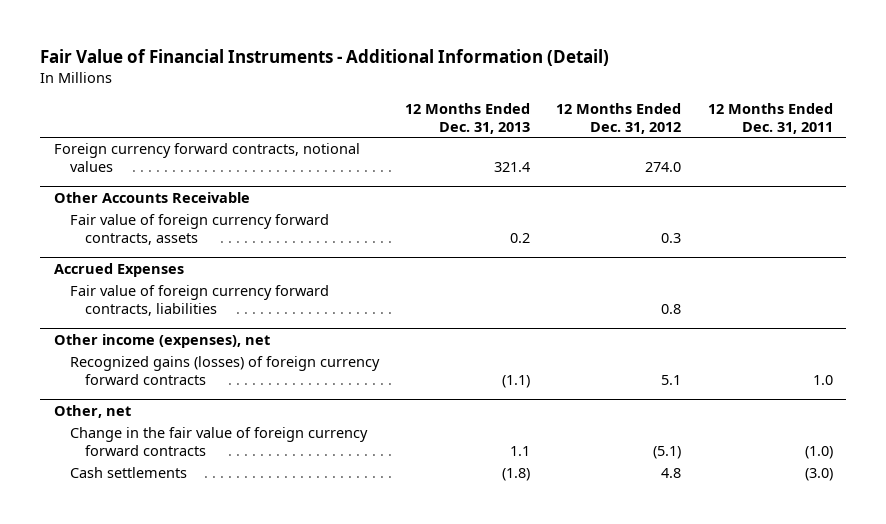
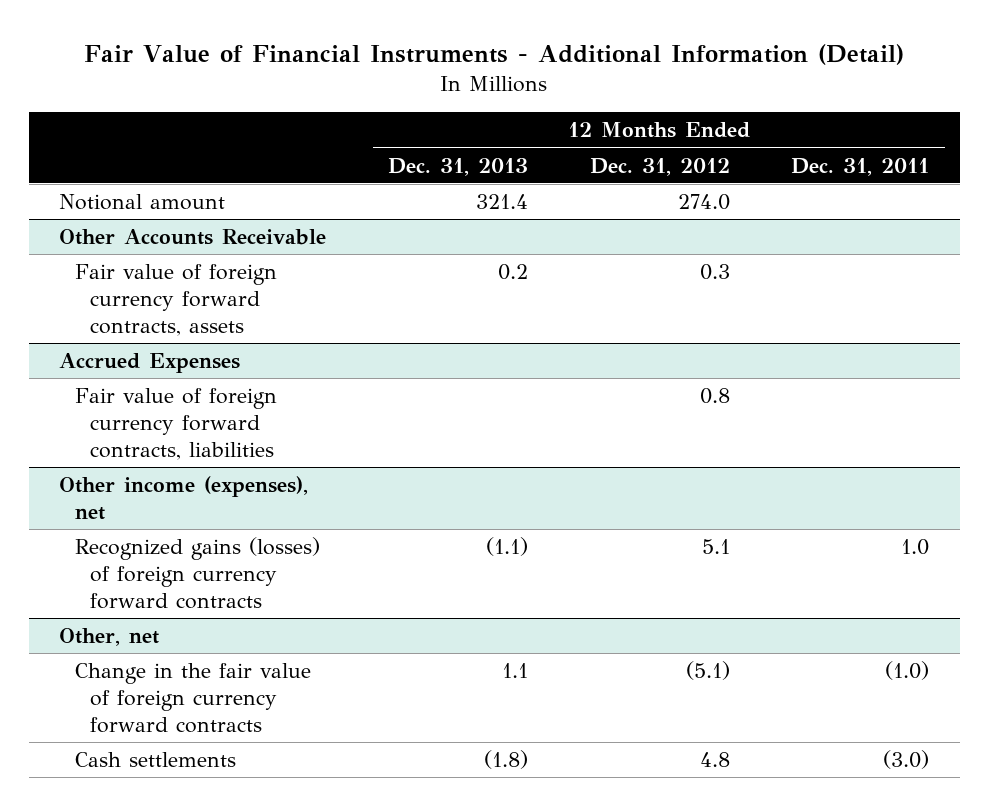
- Foreign currency forward contracts, notional values | 321.4 | 274.0 |
+ Notional amount | 321.4 | 274.0 |

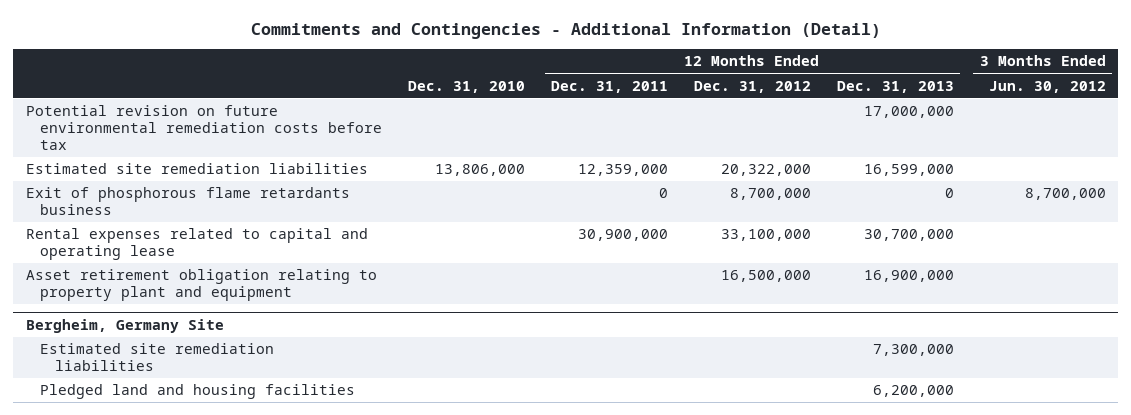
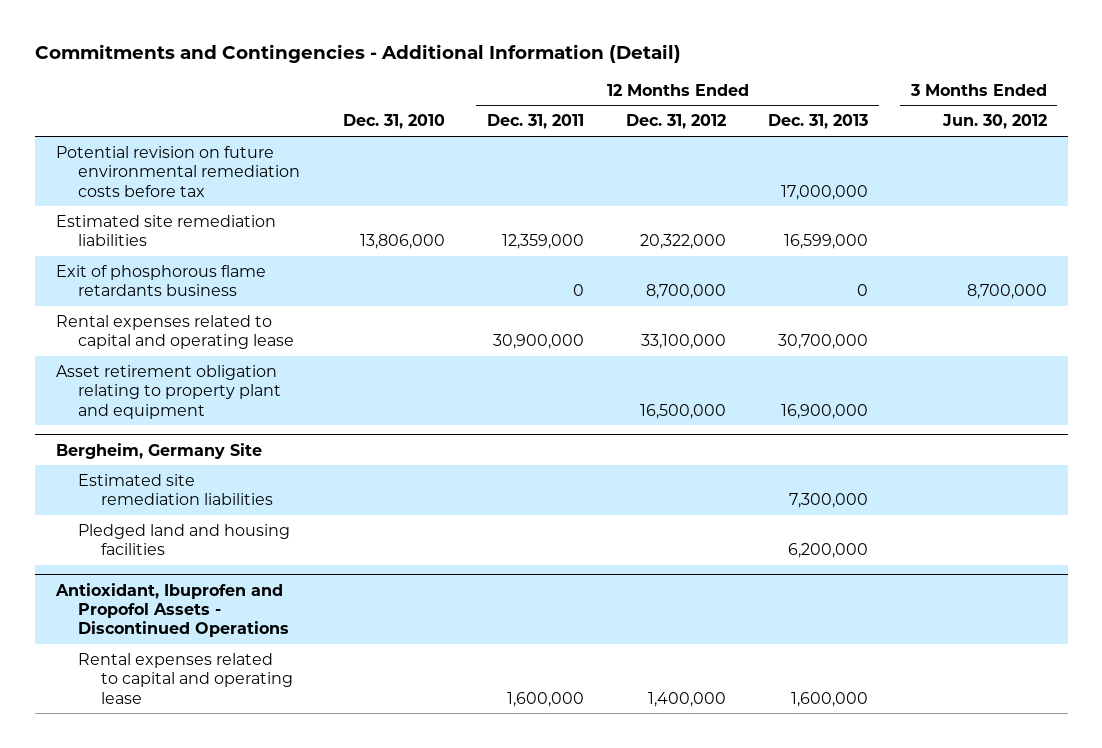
+ Antioxidant, Ibuprofen and Propofol Assets - Discontinued Operations
+ Rental expenses related to capital and operating lease | | 1,600,000 | 1,400,000 | 1,600,000 |

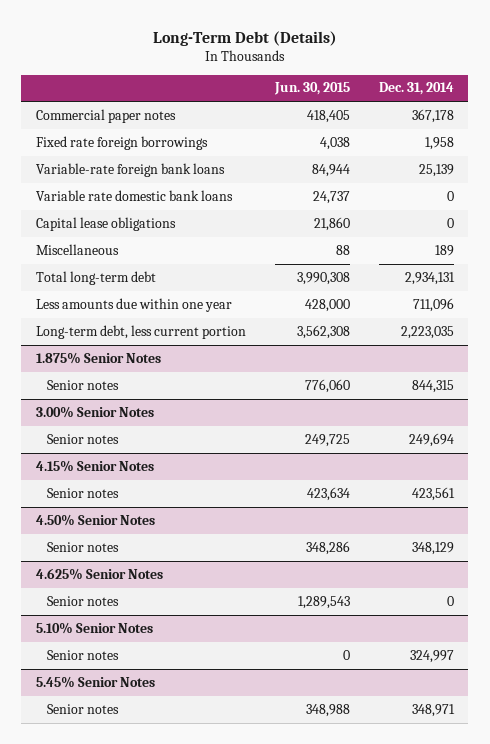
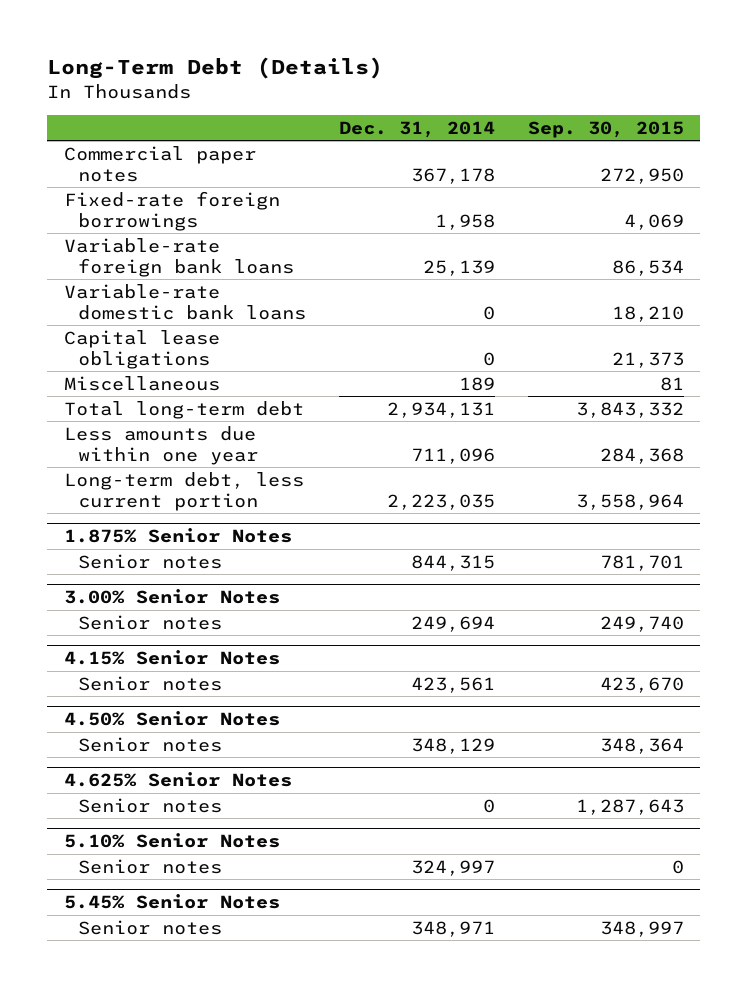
- | Jun. 30, 2015 | Dec. 31, 2014
+ | Dec. 31, 2014 | Sep. 30, 2015
- Fixed rate foreign borrowings | 4,038 | 1,958
+ Fixed-rate foreign borrowings | 1,958 | 4,069
- Variable rate domestic bank loans | 24,737 | 0
+ Variable-rate domestic bank loans | 0 | 18,210

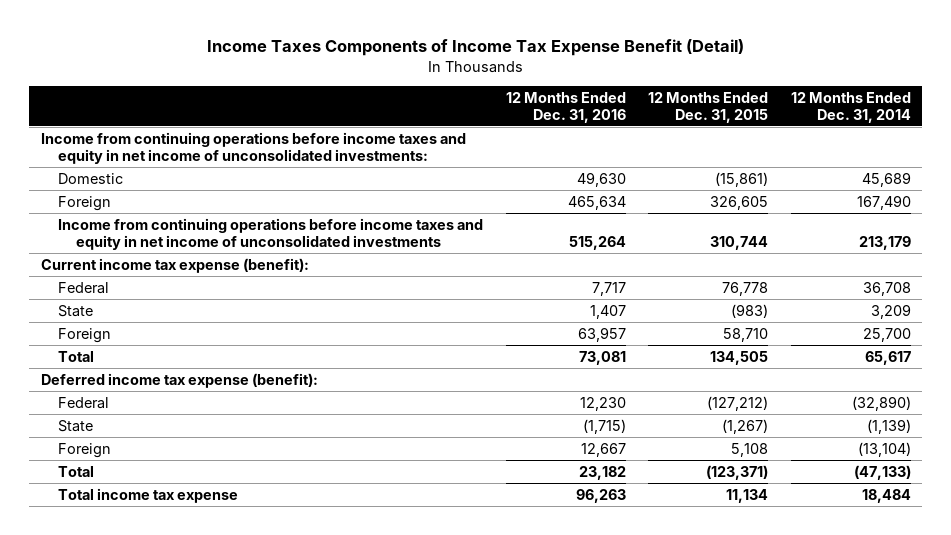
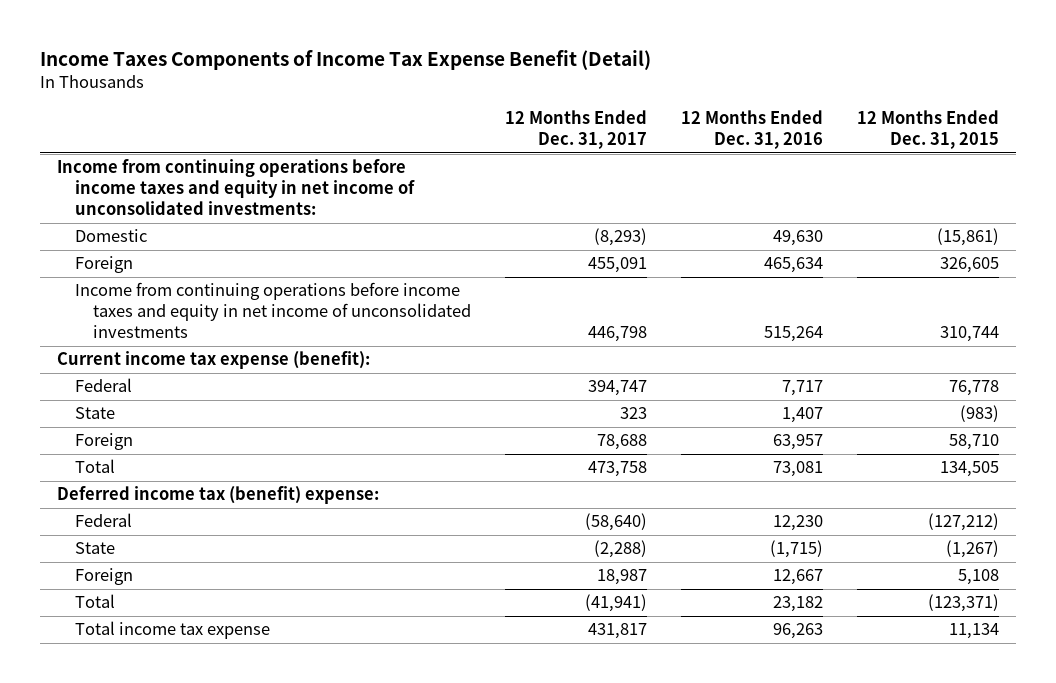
- | 12 Months Ended Dec. 31, 2016 | 12 Months Ended Dec. 31, 2015 | 12 Months Ended Dec. 31, 2014
+ | 12 Months Ended Dec. 31, 2017 | 12 Months Ended Dec. 31, 2016 | 12 Months Ended Dec. 31, 2015
- Deferred income tax expense (benefit):
+ Deferred income tax (benefit) expense:

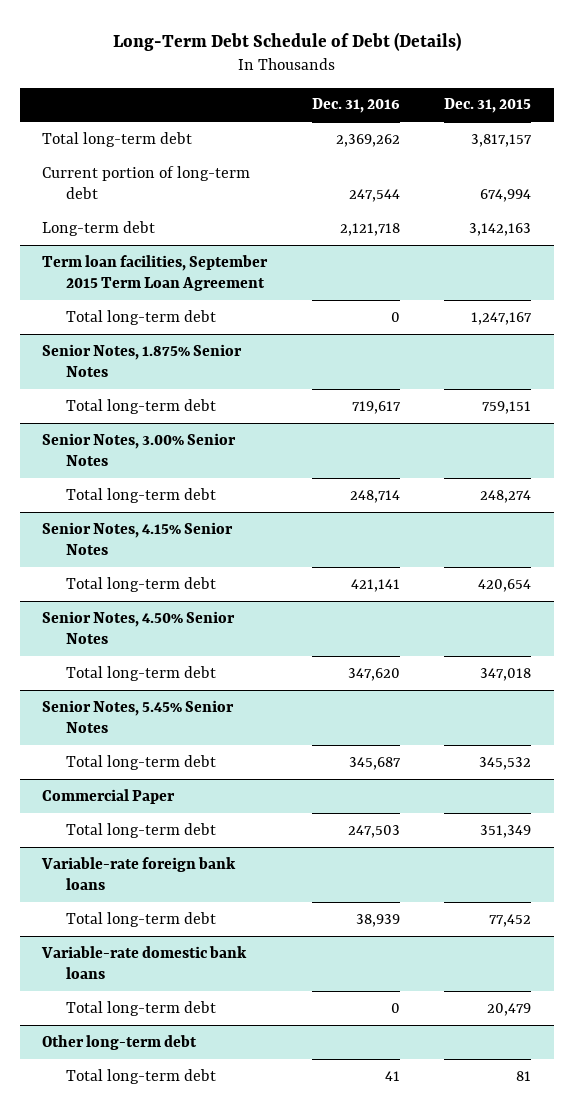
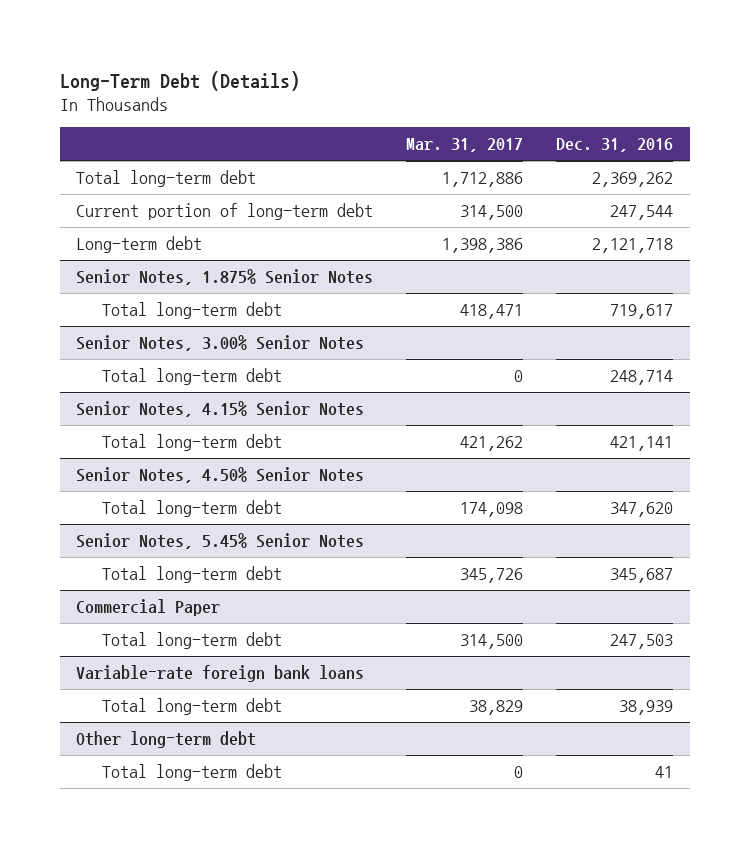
- Long-Term Debt Schedule of Debt (Details)
+ Long-Term Debt (Details)
- | Dec. 31, 2016 | Dec. 31, 2015
+ | Mar. 31, 2017 | Dec. 31, 2016
- Term loan facilities, September 2015 Term Loan Agreement
- Total long-term debt | 0 | 1,247,167
- Variable-rate domestic bank loans
- Total long-term debt | 0 | 20,479

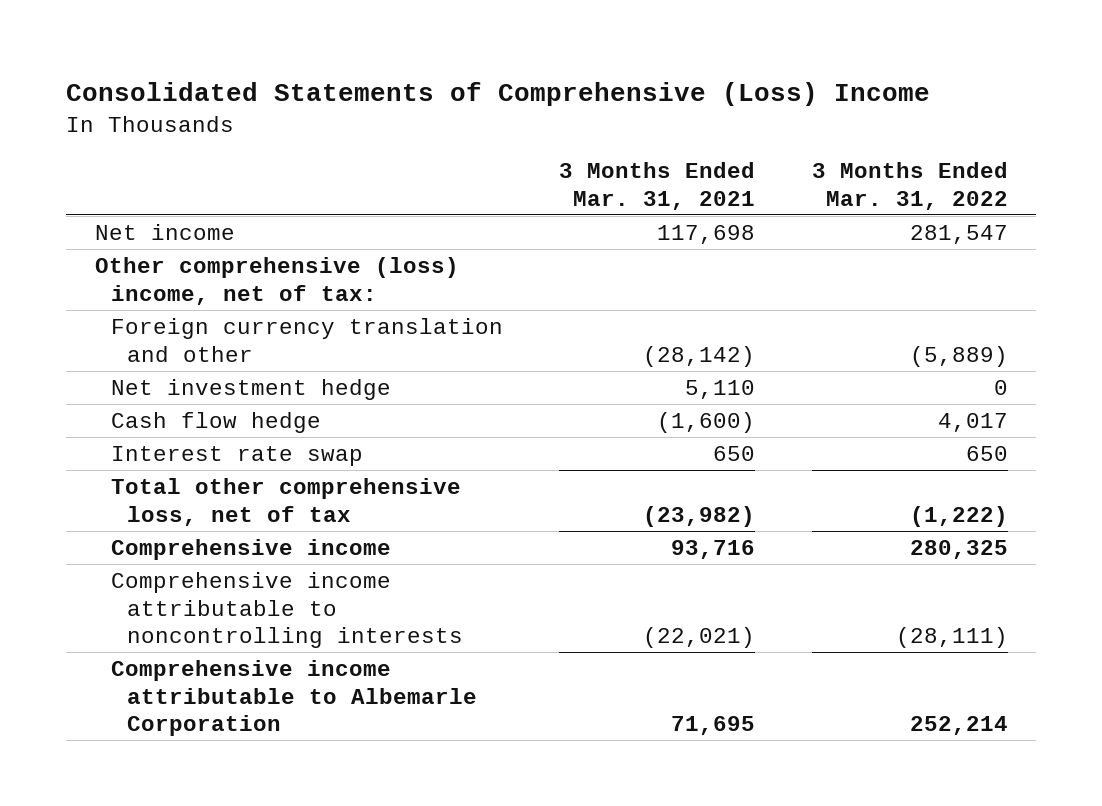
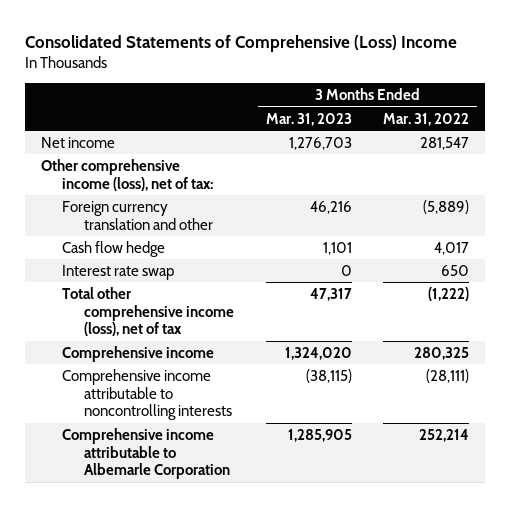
- | 3 Months Ended Mar. 31, 2021 | 3 Months Ended Mar. 31, 2022
+ | 3 Months Ended Mar. 31, 2023 | 3 Months Ended Mar. 31, 2022
- Other comprehensive (loss) income, net of tax:
+ Other comprehensive income (loss), net of tax:
- Net investment hedge | 5,110 | 0
- Total other comprehensive loss, net of tax | (23,982) | (1,222)
+ Total other comprehensive income (loss), net of tax | 47,317 | (1,222)

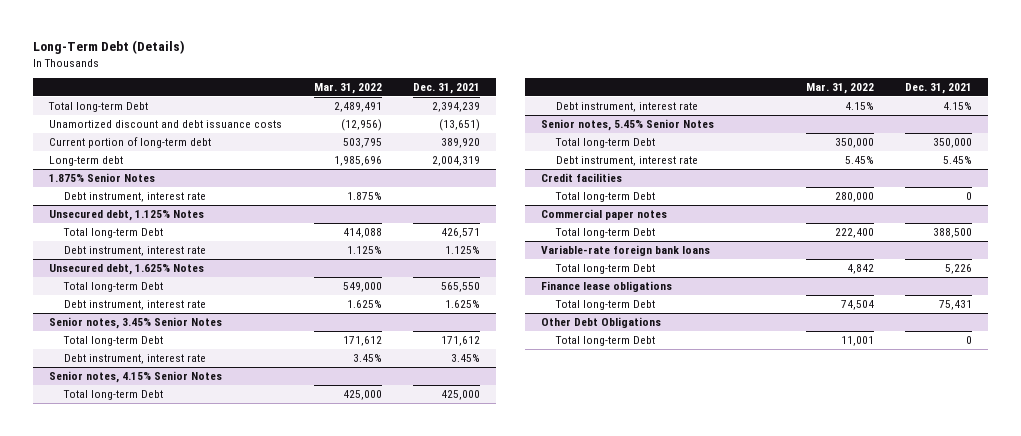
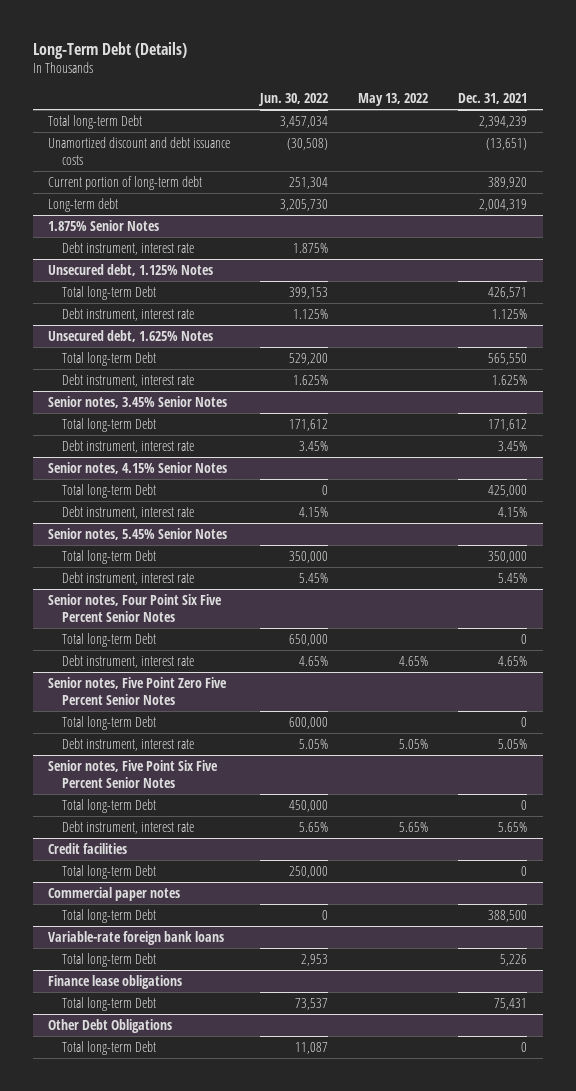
- | Mar. 31, 2022 | Dec. 31, 2021
+ | Jun. 30, 2022 | May 13, 2022 | Dec. 31, 2021
+ Senior notes, Four Point Six Five Percent Senior Notes
+ Total long-term Debt | 650,000 | | 0
+ Debt instrument, interest rate | 4.65% | 4.65% | 4.65%
+ Senior notes, Five Point Zero Five Percent Senior Notes
+ Total long-term Debt | 600,000 | | 0
+ Debt instrument, interest rate | 5.05% | 5.05% | 5.05%
+ Senior notes, Five Point Six Five Percent Senior Notes
+ Total long-term Debt | 450,000 | | 0
+ Debt instrument, interest rate | 5.65% | 5.65% | 5.65%

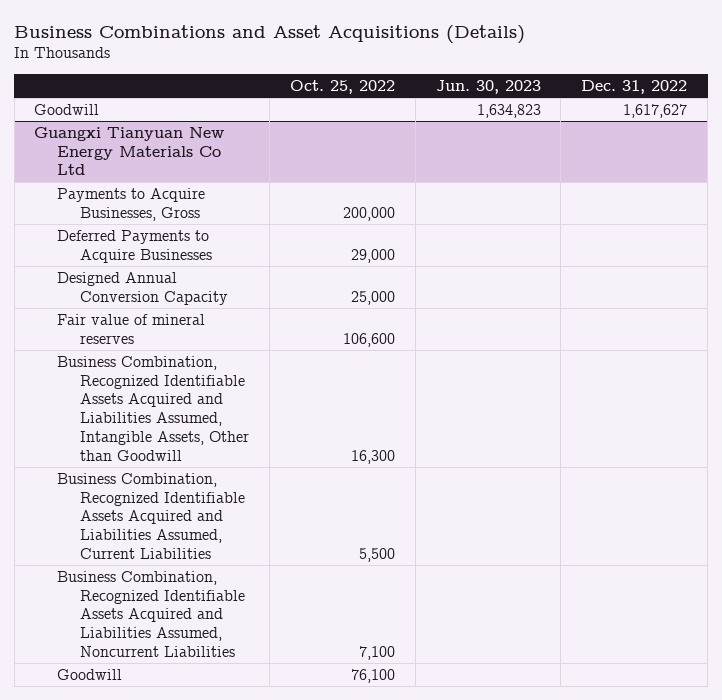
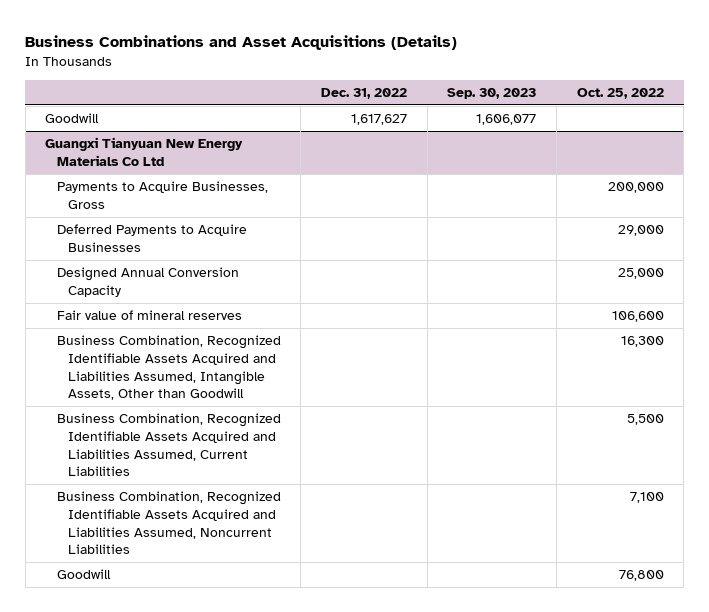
- | Oct. 25, 2022 | Jun. 30, 2023 | Dec. 31, 2022
+ | Dec. 31, 2022 | Sep. 30, 2023 | Oct. 25, 2022
@ Guangxi Tianyuan New Energy Materials Co Ltd
- Goodwill | 76,100 | |
+ Goodwill | | | 76,800

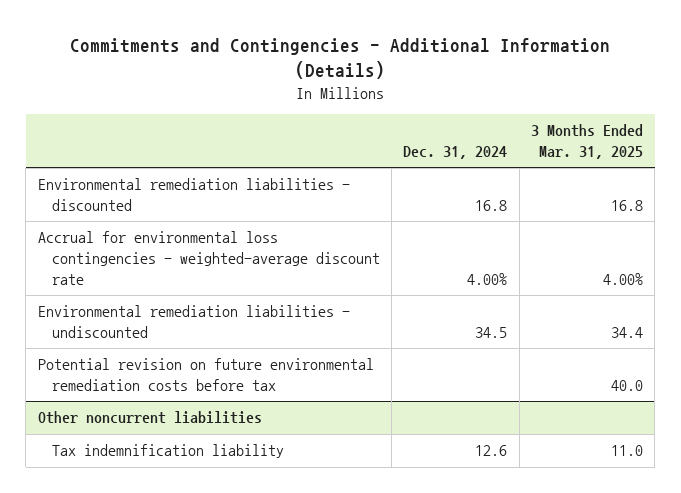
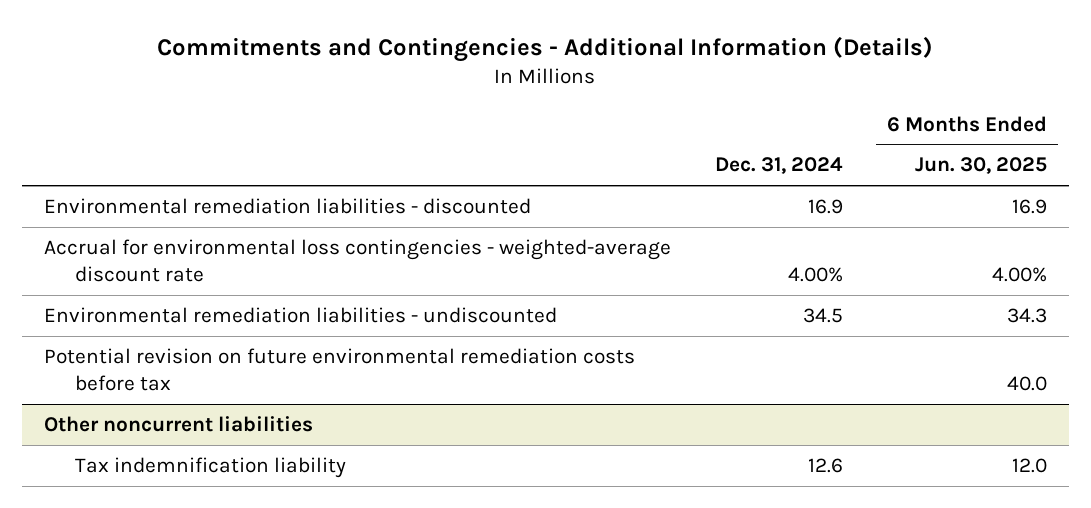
- | Dec. 31, 2024 | 3 Months Ended Mar. 31, 2025
+ | Dec. 31, 2024 | 6 Months Ended Jun. 30, 2025
- Environmental remediation liabilities - discounted | 16.8 | 16.8
+ Environmental remediation liabilities - discounted | 16.9 | 16.9

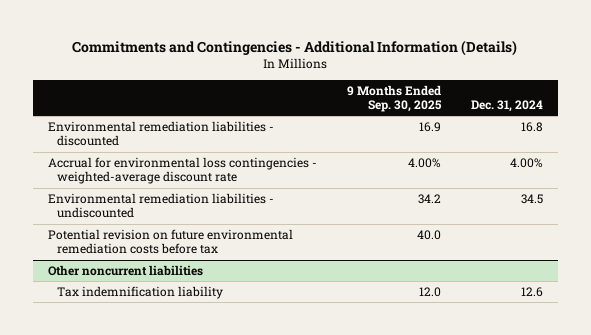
- | Dec. 31, 2024 | 6 Months Ended Jun. 30, 2025
+ | 9 Months Ended Sep. 30, 2025 | Dec. 31, 2024
- Environmental remediation liabilities - discounted | 16.9 | 16.9
+ Environmental remediation liabilities - discounted | 16.9 | 16.8

